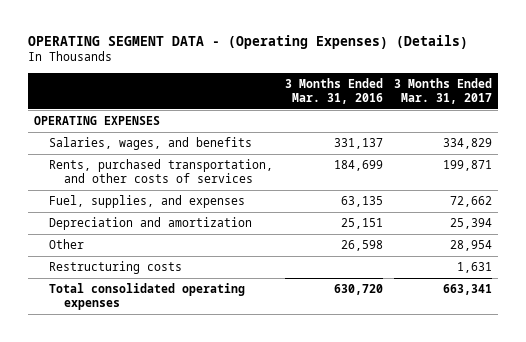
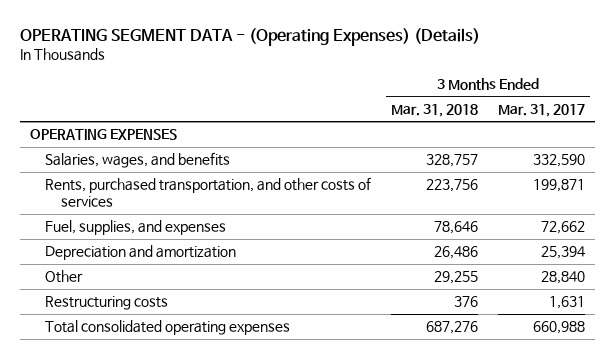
- | 3 Months Ended Mar. 31, 2016 | 3 Months Ended Mar. 31, 2017
+ | 3 Months Ended Mar. 31, 2018 | 3 Months Ended Mar. 31, 2017
- Salaries, wages, and benefits | 331,137 | 334,829
+ Salaries, wages, and benefits | 328,757 | 332,590
- Other | 26,598 | 28,954
+ Other | 29,255 | 28,840
- Total consolidated operating expenses | 630,720 | 663,341
+ Total consolidated operating expenses | 687,276 | 660,988

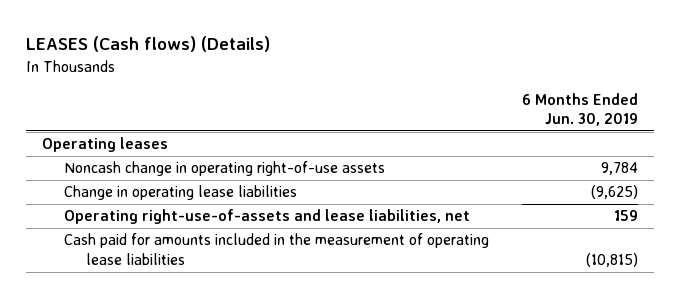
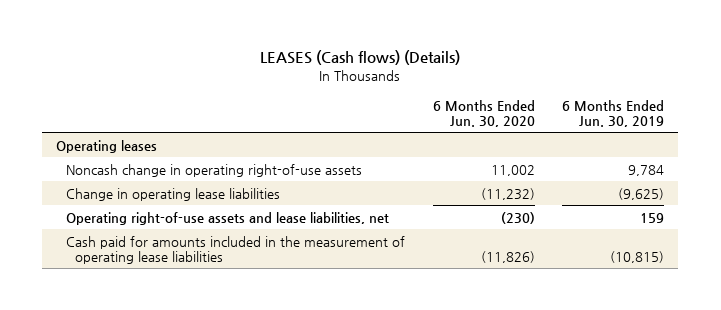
- | 6 Months Ended Jun. 30, 2019
+ | 6 Months Ended Jun. 30, 2020 | 6 Months Ended Jun. 30, 2019
- Operating right-use-of-assets and lease liabilities, net | 159
+ Operating right-of-use assets and lease liabilities, net | (230) | 159

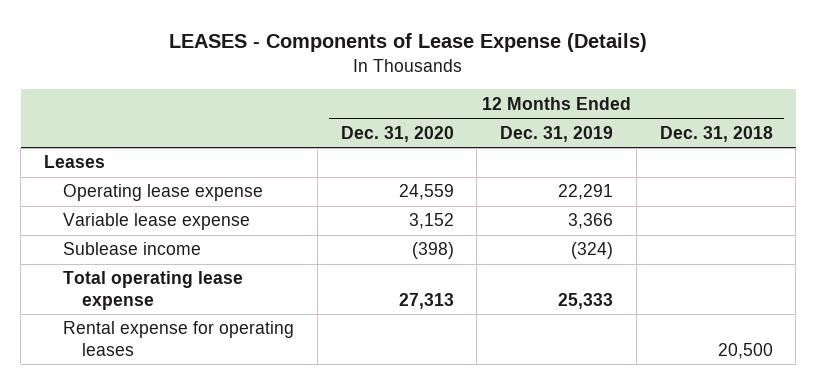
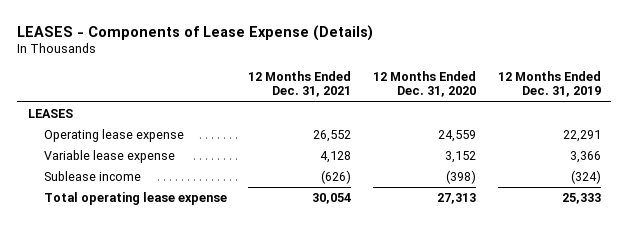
- | 12 Months Ended Dec. 31, 2020 | 12 Months Ended Dec. 31, 2019 | 12 Months Ended Dec. 31, 2018
+ | 12 Months Ended Dec. 31, 2021 | 12 Months Ended Dec. 31, 2020 | 12 Months Ended Dec. 31, 2019
- Leases
+ LEASES
- Rental expense for operating leases | | | 20,500

